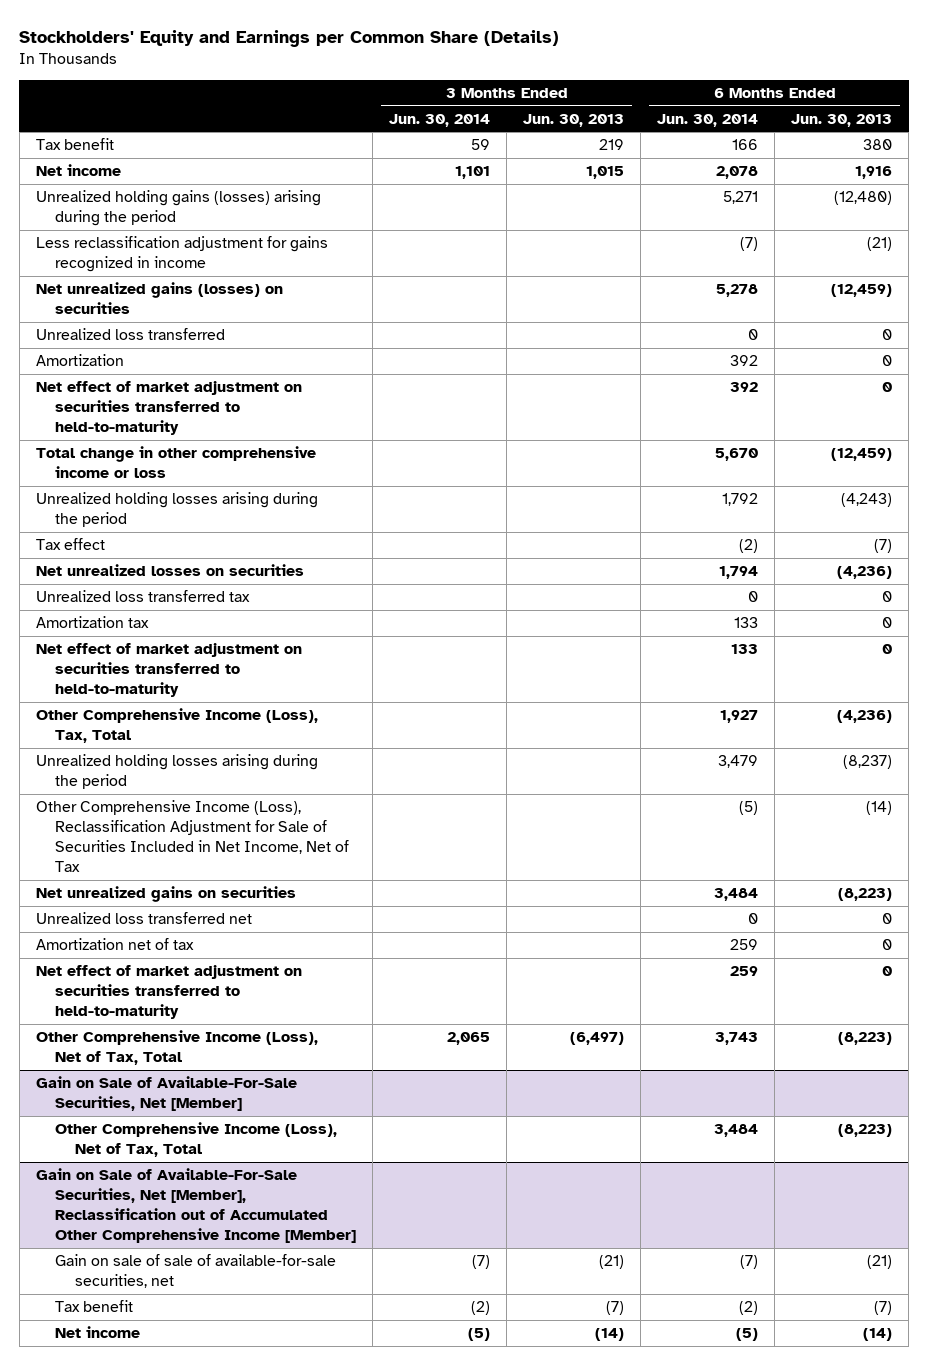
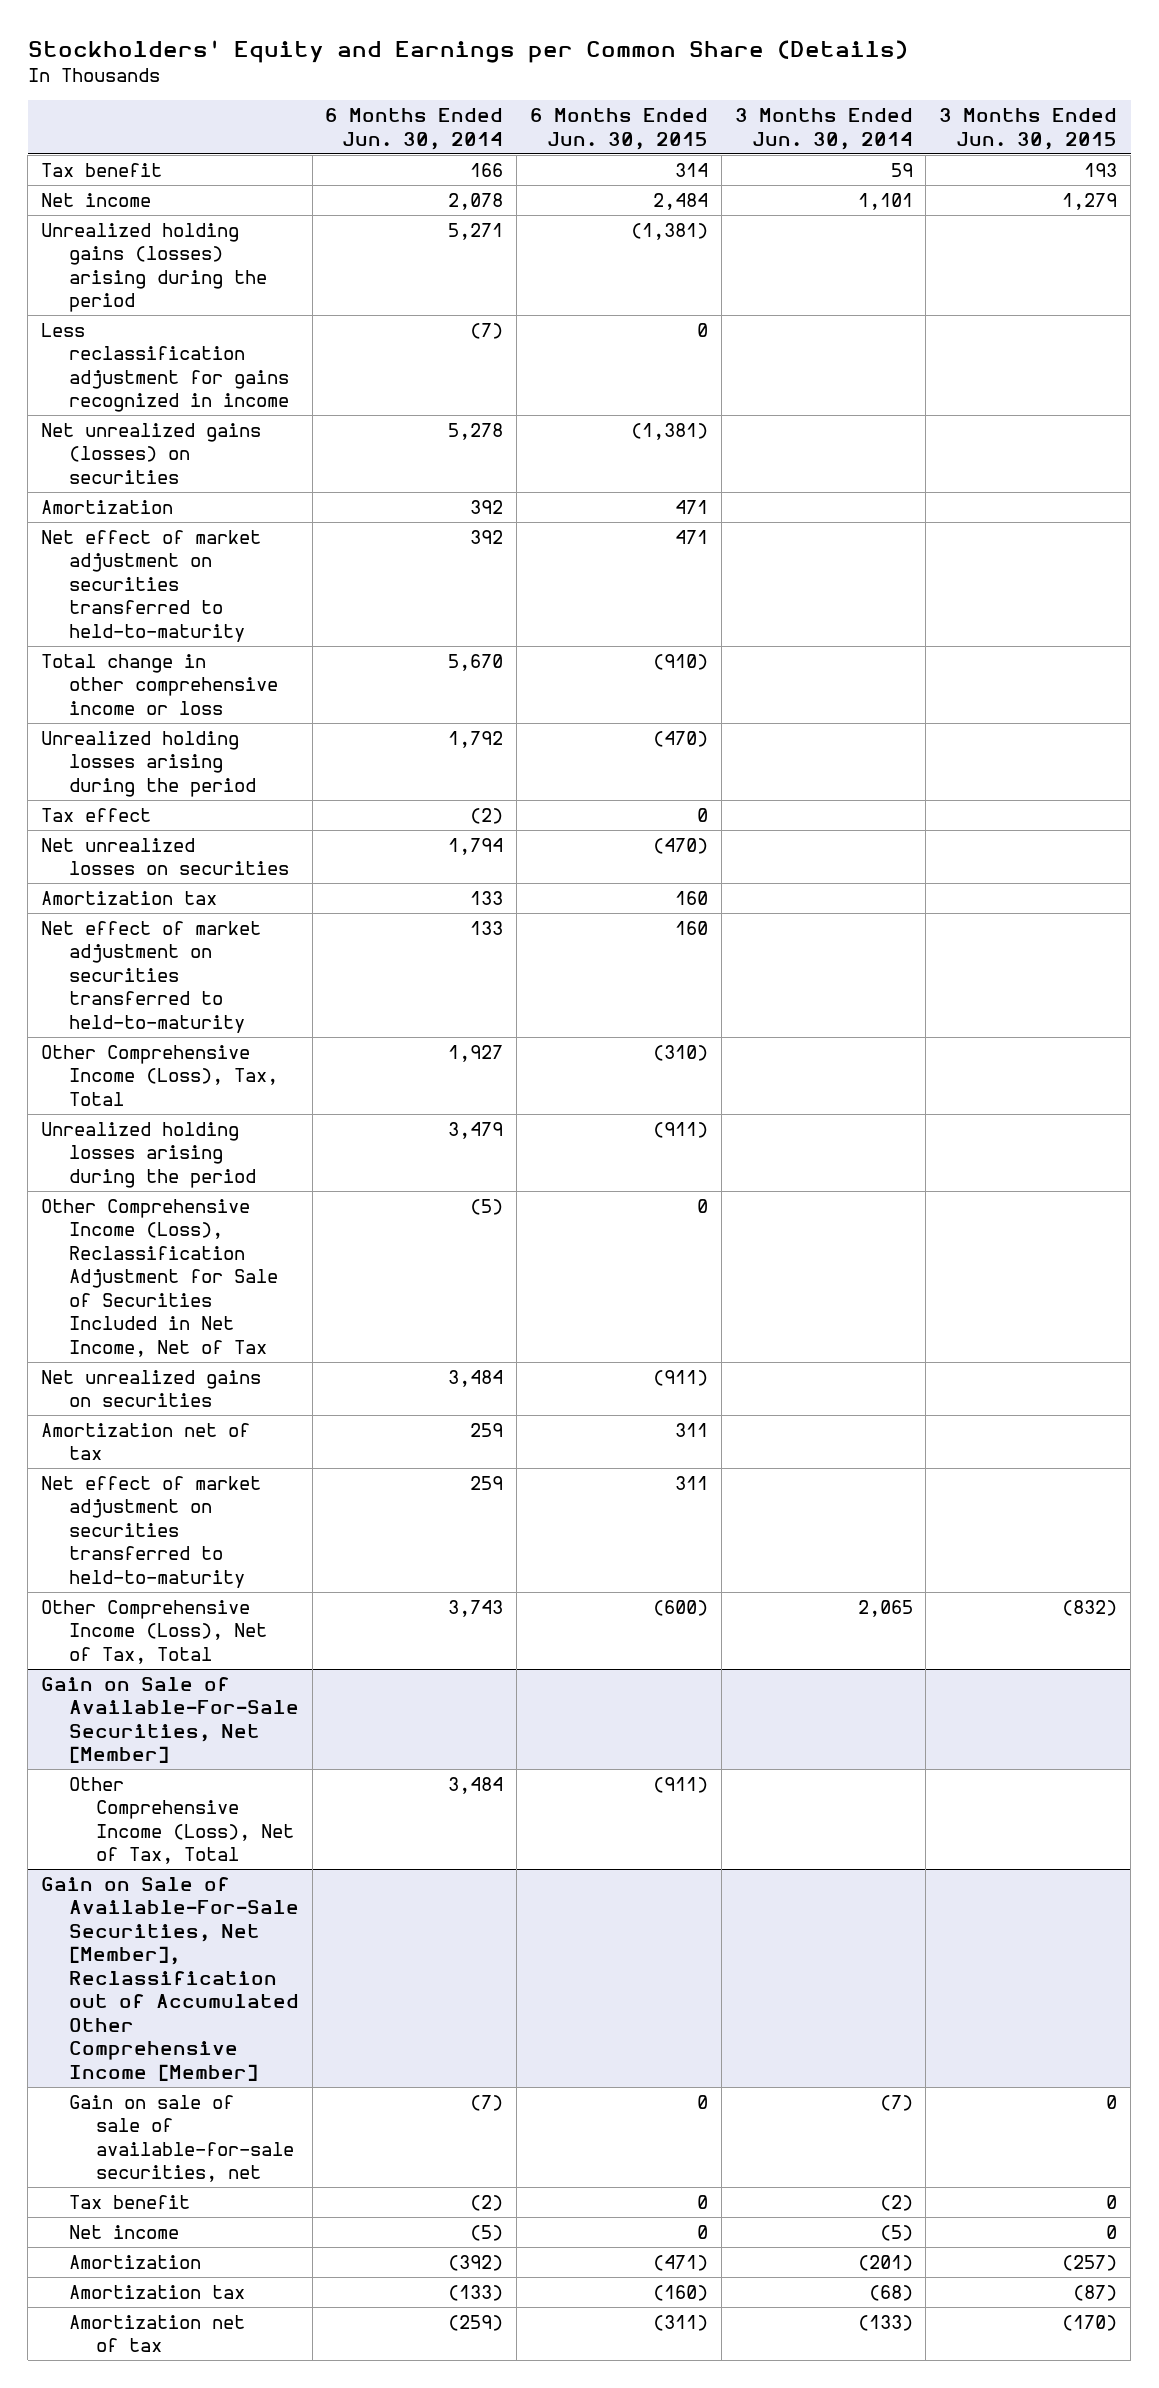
- | 3 Months Ended Jun. 30, 2014 | 3 Months Ended Jun. 30, 2013 | 6 Months Ended Jun. 30, 2014 | 6 Months Ended Jun. 30, 2013
+ | 6 Months Ended Jun. 30, 2014 | 6 Months Ended Jun. 30, 2015 | 3 Months Ended Jun. 30, 2014 | 3 Months Ended Jun. 30, 2015
- Unrealized loss transferred | | | 0 | 0
- Unrealized loss transferred tax | | | 0 | 0
- Unrealized loss transferred net | | | 0 | 0
@ Gain on Sale of Available-For-Sale Securities, Net [Member], Reclassification out of Accumulated Other Comprehensive Income [Member]
+ Amortization | (392) | (471) | (201) | (257)
+ Amortization tax | (133) | (160) | (68) | (87)
+ Amortization net of tax | (259) | (311) | (133) | (170)

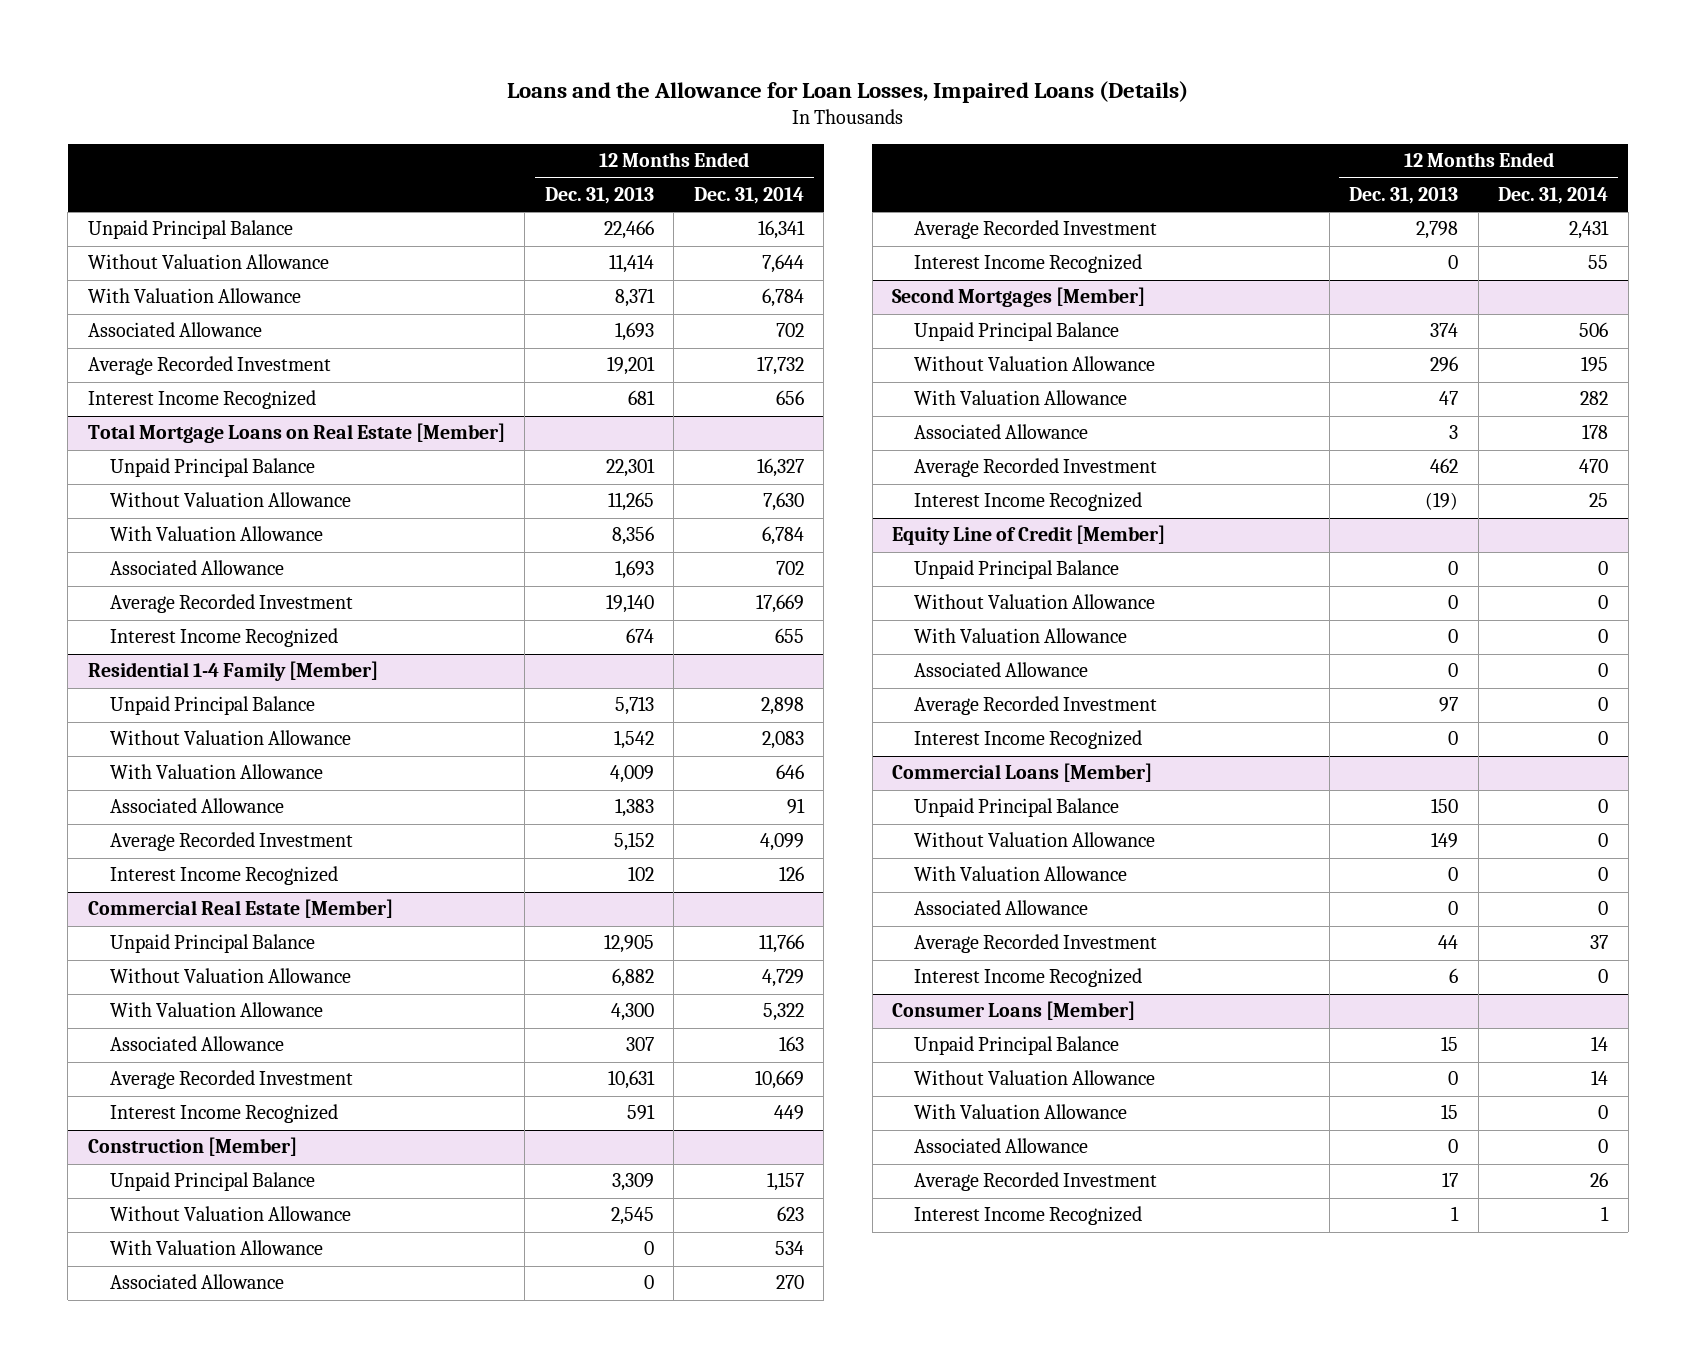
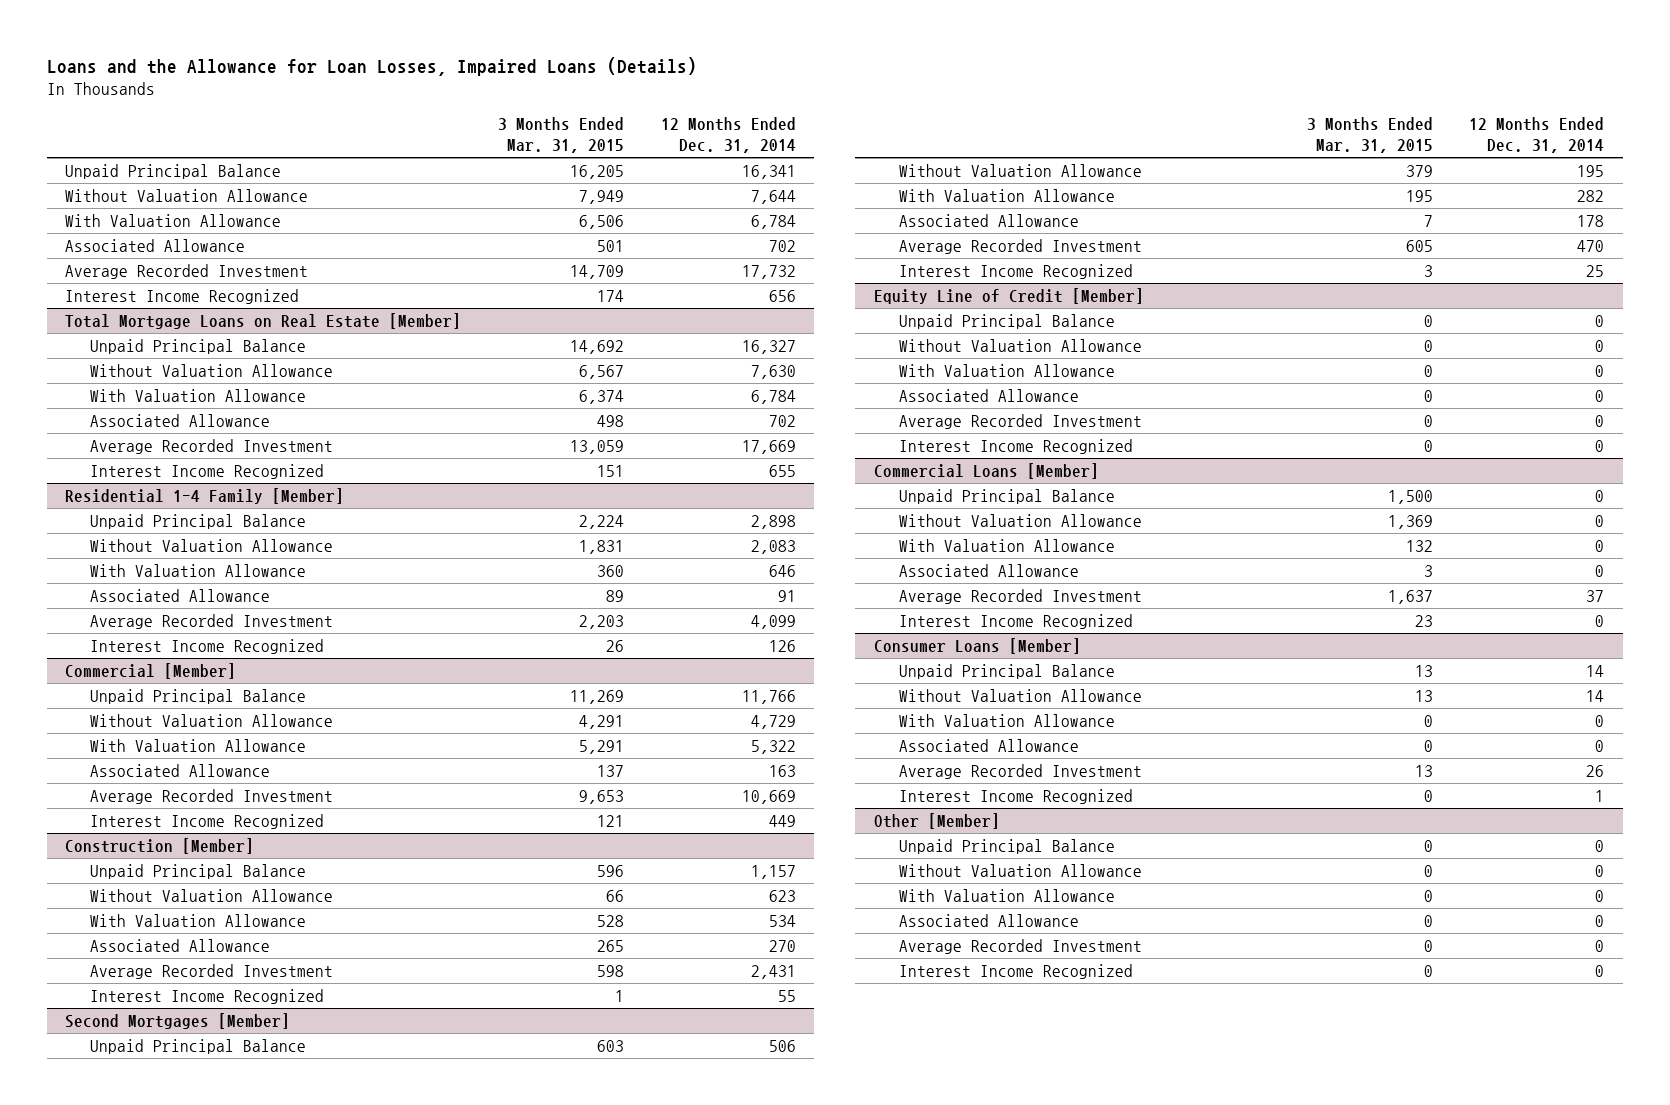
- | 12 Months Ended Dec. 31, 2013 | 12 Months Ended Dec. 31, 2014
+ | 3 Months Ended Mar. 31, 2015 | 12 Months Ended Dec. 31, 2014
- Commercial Real Estate [Member]
+ Commercial [Member]
+ Other [Member]
+ Unpaid Principal Balance | 0 | 0
+ Without Valuation Allowance | 0 | 0
+ With Valuation Allowance | 0 | 0
+ Associated Allowance | 0 | 0
+ Average Recorded Investment | 0 | 0
+ Interest Income Recognized | 0 | 0

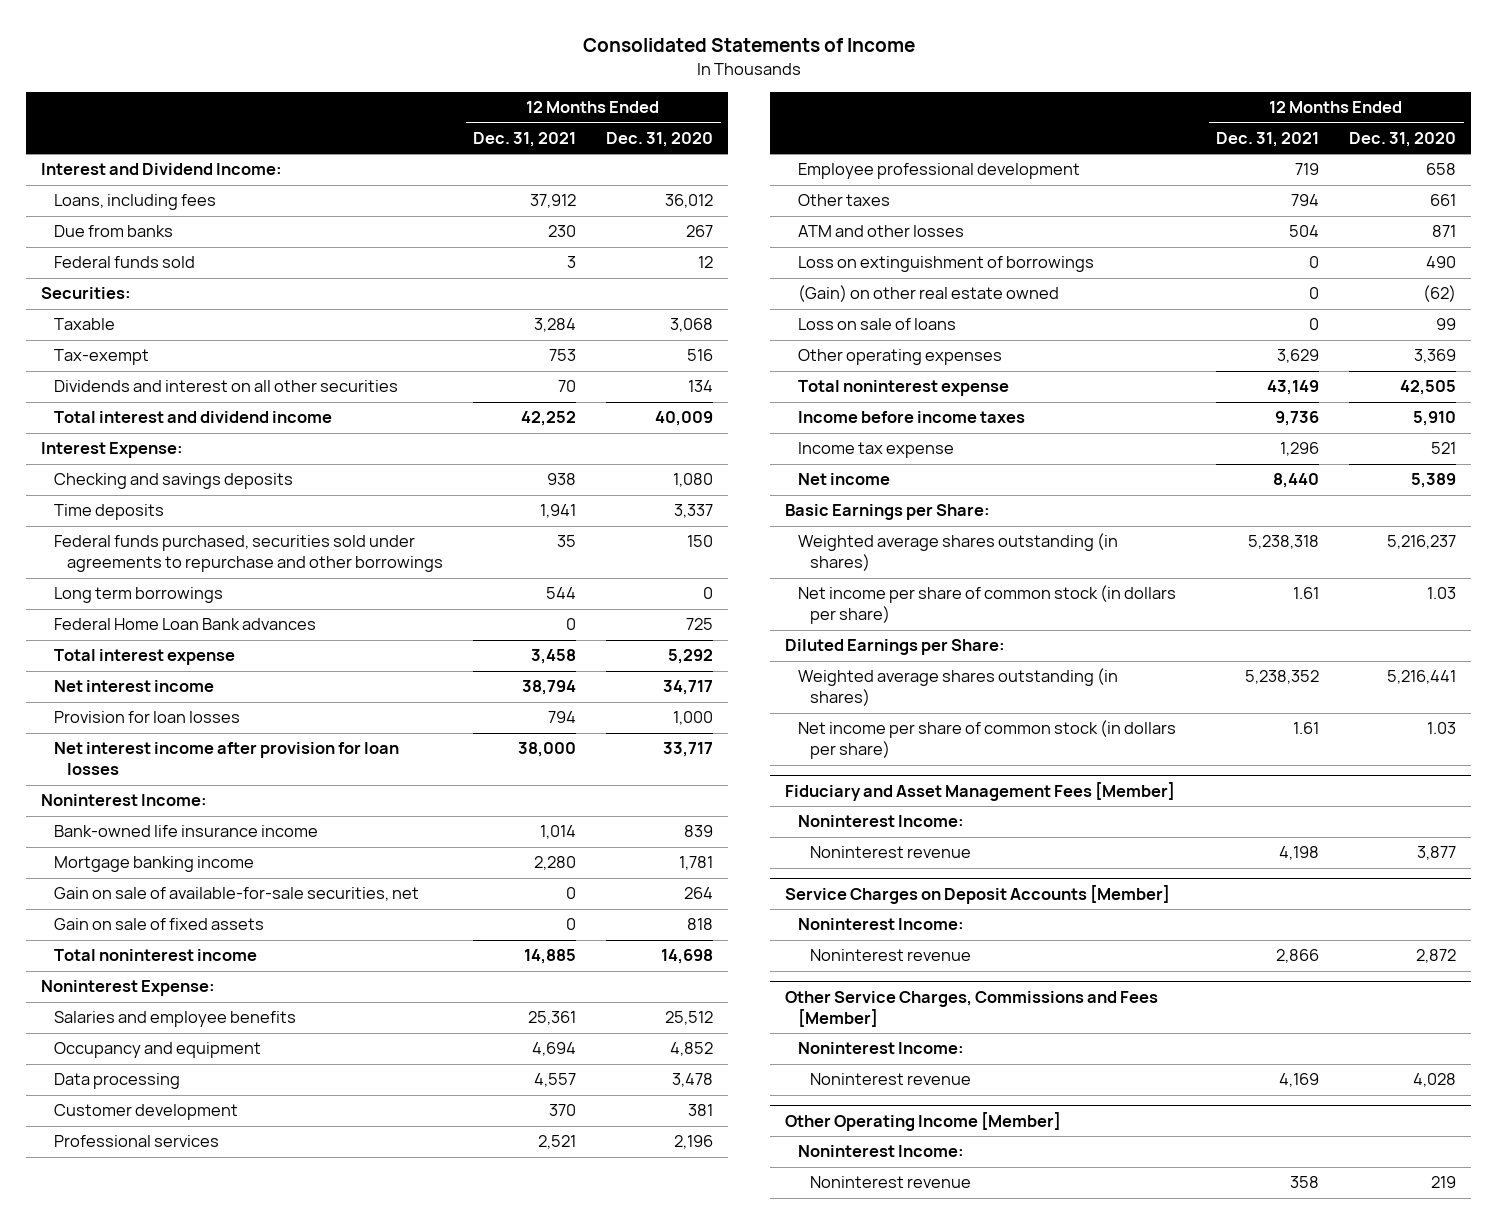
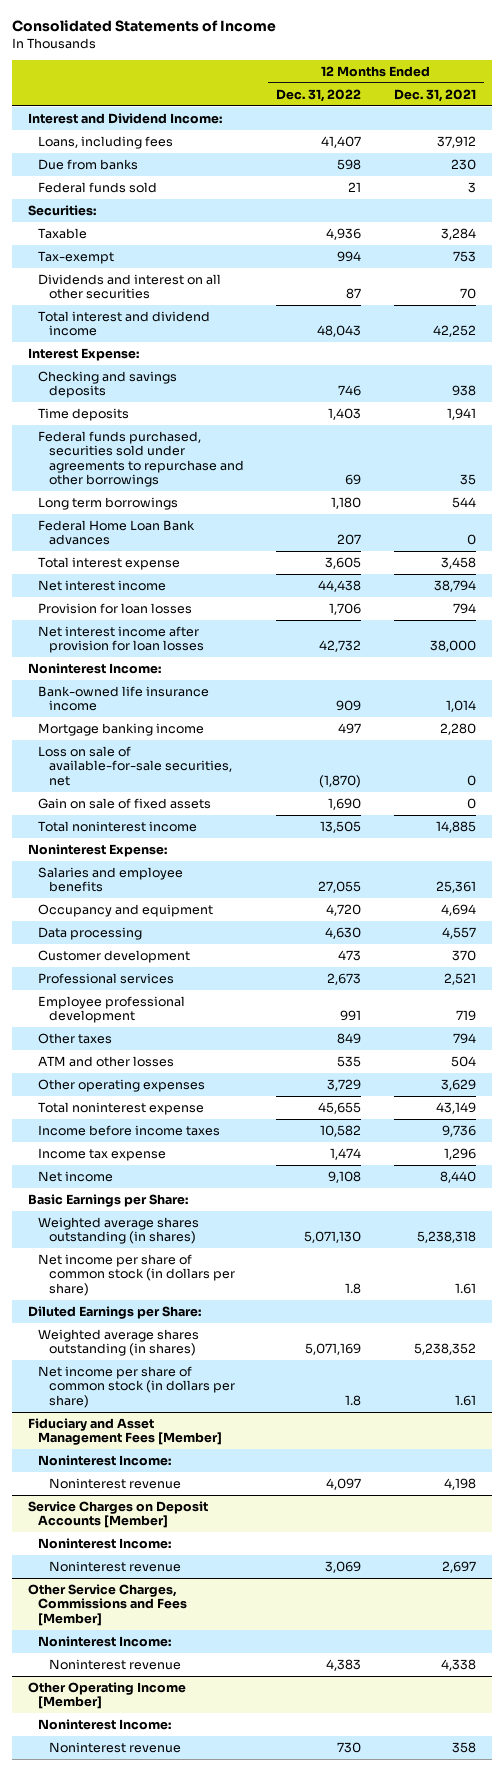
- | 12 Months Ended Dec. 31, 2021 | 12 Months Ended Dec. 31, 2020
+ | 12 Months Ended Dec. 31, 2022 | 12 Months Ended Dec. 31, 2021
- Gain on sale of available-for-sale securities, net | 0 | 264
+ Loss on sale of available-for-sale securities, net | (1,870) | 0
- Loss on extinguishment of borrowings | 0 | 490
- (Gain) on other real estate owned | 0 | (62)
- Loss on sale of loans | 0 | 99
@ Service Charges on Deposit Accounts [Member]
- Noninterest revenue | 2,866 | 2,872
+ Noninterest revenue | 3,069 | 2,697
@ Other Service Charges, Commissions and Fees [Member]
- Noninterest revenue | 4,169 | 4,028
+ Noninterest revenue | 4,383 | 4,338

